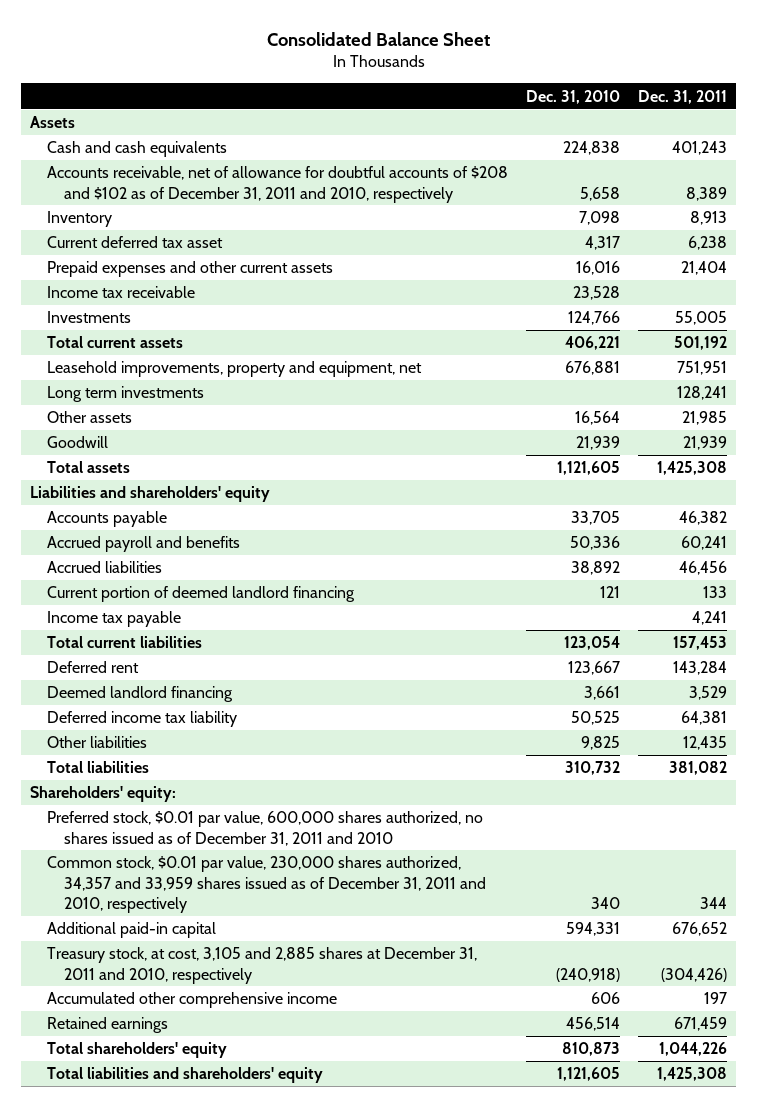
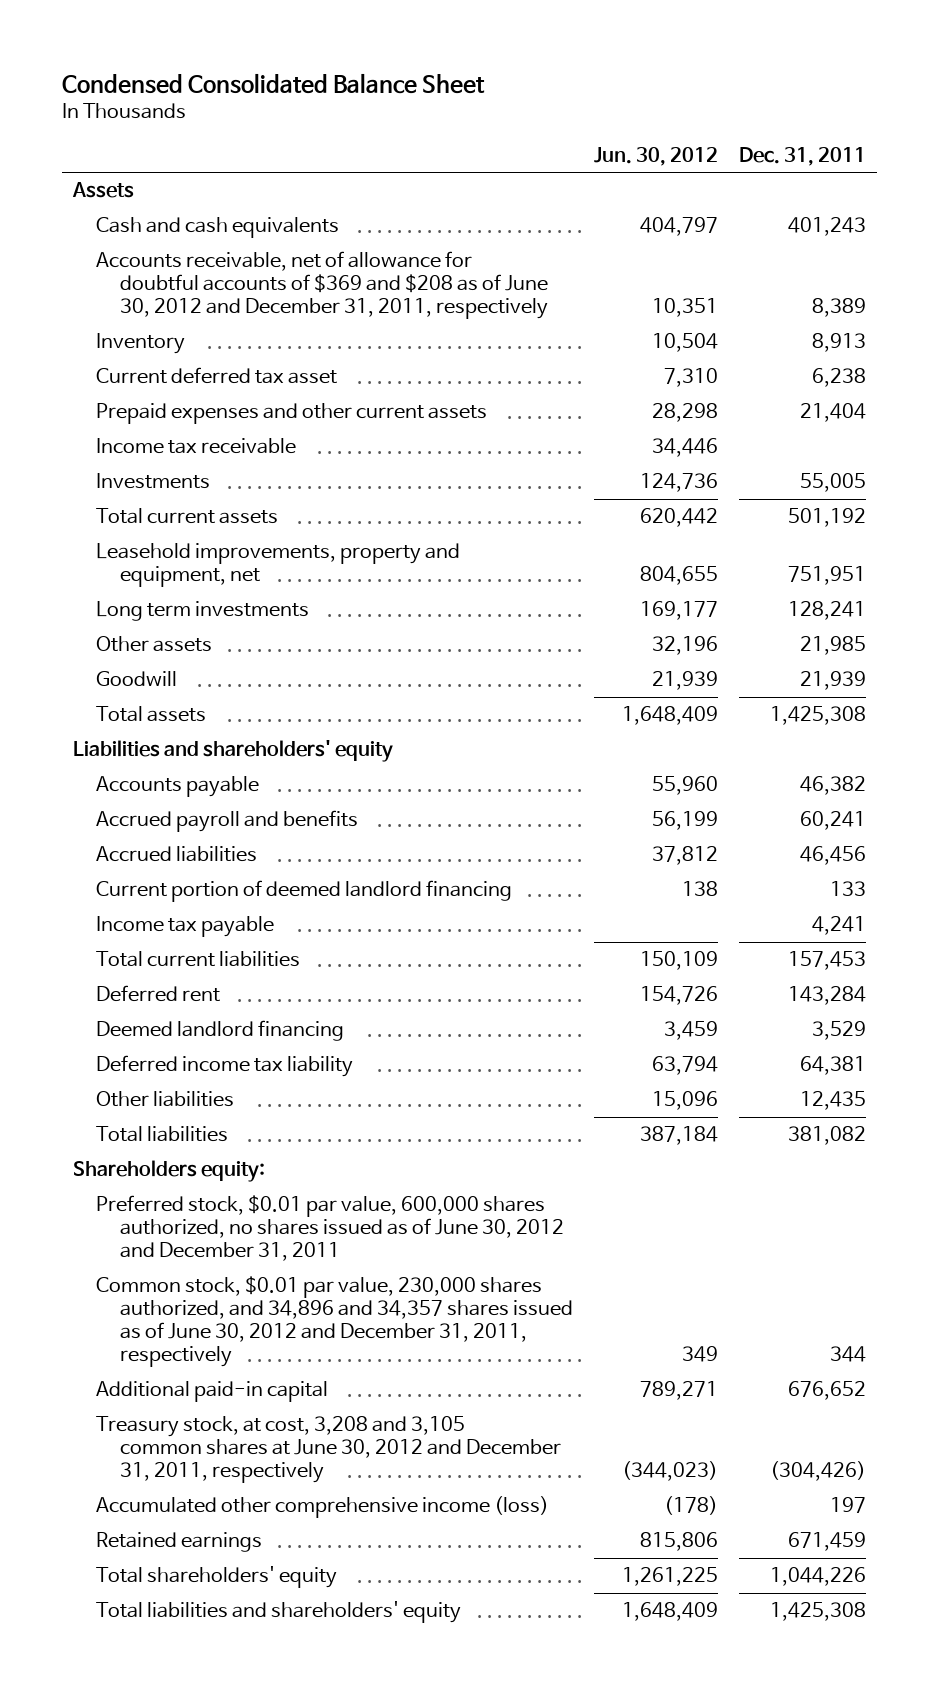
- Consolidated Balance Sheet
+ Condensed Consolidated Balance Sheet
- | Dec. 31, 2010 | Dec. 31, 2011
+ | Jun. 30, 2012 | Dec. 31, 2011
- Accounts receivable, net of allowance for doubtful accounts of $208 and $102 as of December 31, 2011 and 2010, respectively | 5,658 | 8,389
+ Accounts receivable, net of allowance for doubtful accounts of $369 and $208 as of June 30, 2012 and December 31, 2011, respectively | 10,351 | 8,389
- Shareholders' equity:
- Preferred stock, $0.01 par value, 600,000 shares authorized, no shares issued as of December 31, 2011 and 2010
- Common stock, $0.01 par value, 230,000 shares authorized, 34,357 and 33,959 shares issued as of December 31, 2011 and 2010, respectively | 340 | 344
+ Shareholders equity:
+ Preferred stock, $0.01 par value, 600,000 shares authorized, no shares issued as of June 30, 2012 and December 31, 2011
+ Common stock, $0.01 par value, 230,000 shares authorized, and 34,896 and 34,357 shares issued as of June 30, 2012 and December 31, 2011, respectively | 349 | 344
- Treasury stock, at cost, 3,105 and 2,885 shares at December 31, 2011 and 2010, respectively | (240,918) | (304,426)
- Accumulated other comprehensive income | 606 | 197
+ Treasury stock, at cost, 3,208 and 3,105 common shares at June 30, 2012 and December 31, 2011, respectively | (344,023) | (304,426)
+ Accumulated other comprehensive income (loss) | (178) | 197

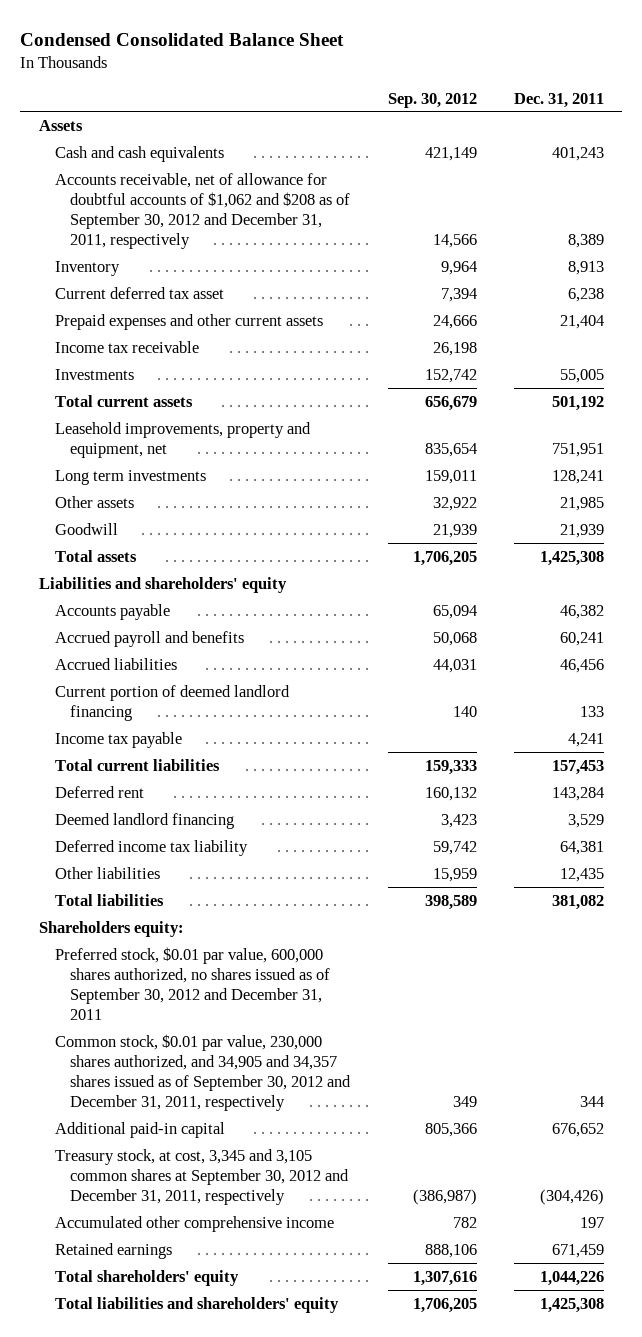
- | Jun. 30, 2012 | Dec. 31, 2011
+ | Sep. 30, 2012 | Dec. 31, 2011
- Accounts receivable, net of allowance for doubtful accounts of $369 and $208 as of June 30, 2012 and December 31, 2011, respectively | 10,351 | 8,389
+ Accounts receivable, net of allowance for doubtful accounts of $1,062 and $208 as of September 30, 2012 and December 31, 2011, respectively | 14,566 | 8,389
- Preferred stock, $0.01 par value, 600,000 shares authorized, no shares issued as of June 30, 2012 and December 31, 2011
- Common stock, $0.01 par value, 230,000 shares authorized, and 34,896 and 34,357 shares issued as of June 30, 2012 and December 31, 2011, respectively | 349 | 344
+ Preferred stock, $0.01 par value, 600,000 shares authorized, no shares issued as of September 30, 2012 and December 31, 2011
+ Common stock, $0.01 par value, 230,000 shares authorized, and 34,905 and 34,357 shares issued as of September 30, 2012 and December 31, 2011, respectively | 349 | 344
- Treasury stock, at cost, 3,208 and 3,105 common shares at June 30, 2012 and December 31, 2011, respectively | (344,023) | (304,426)
- Accumulated other comprehensive income (loss) | (178) | 197
+ Treasury stock, at cost, 3,345 and 3,105 common shares at September 30, 2012 and December 31, 2011, respectively | (386,987) | (304,426)
+ Accumulated other comprehensive income | 782 | 197

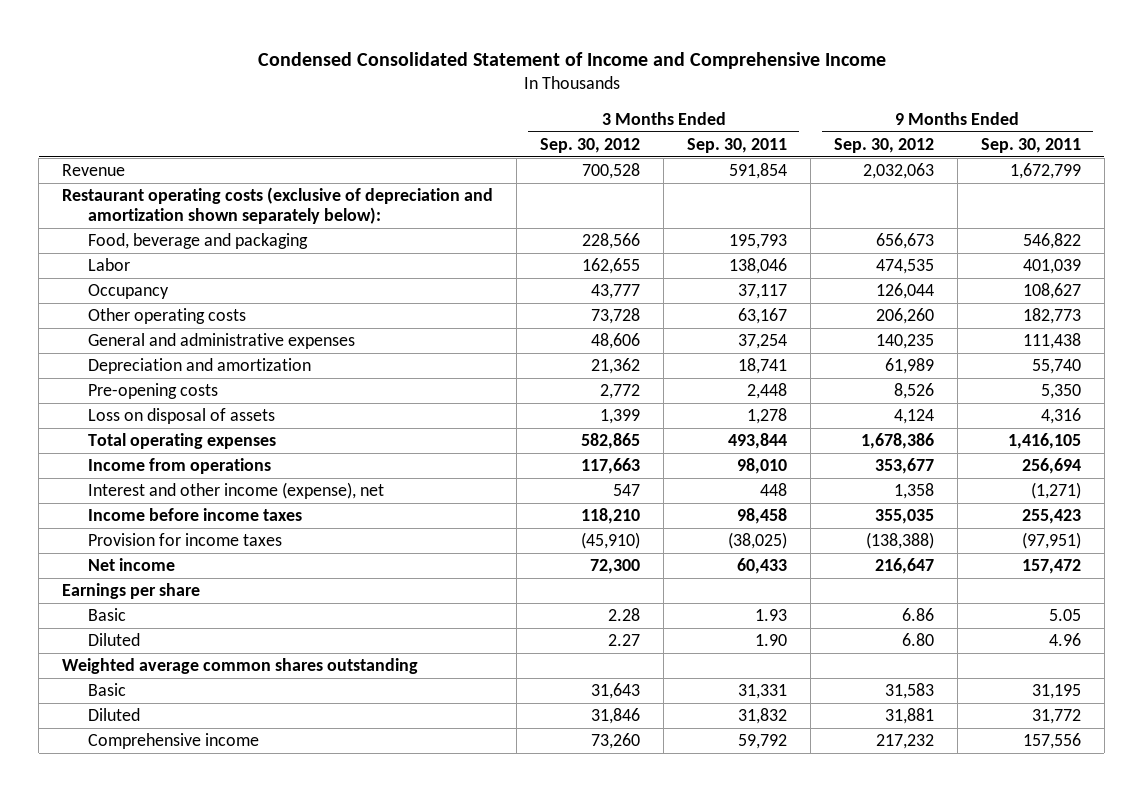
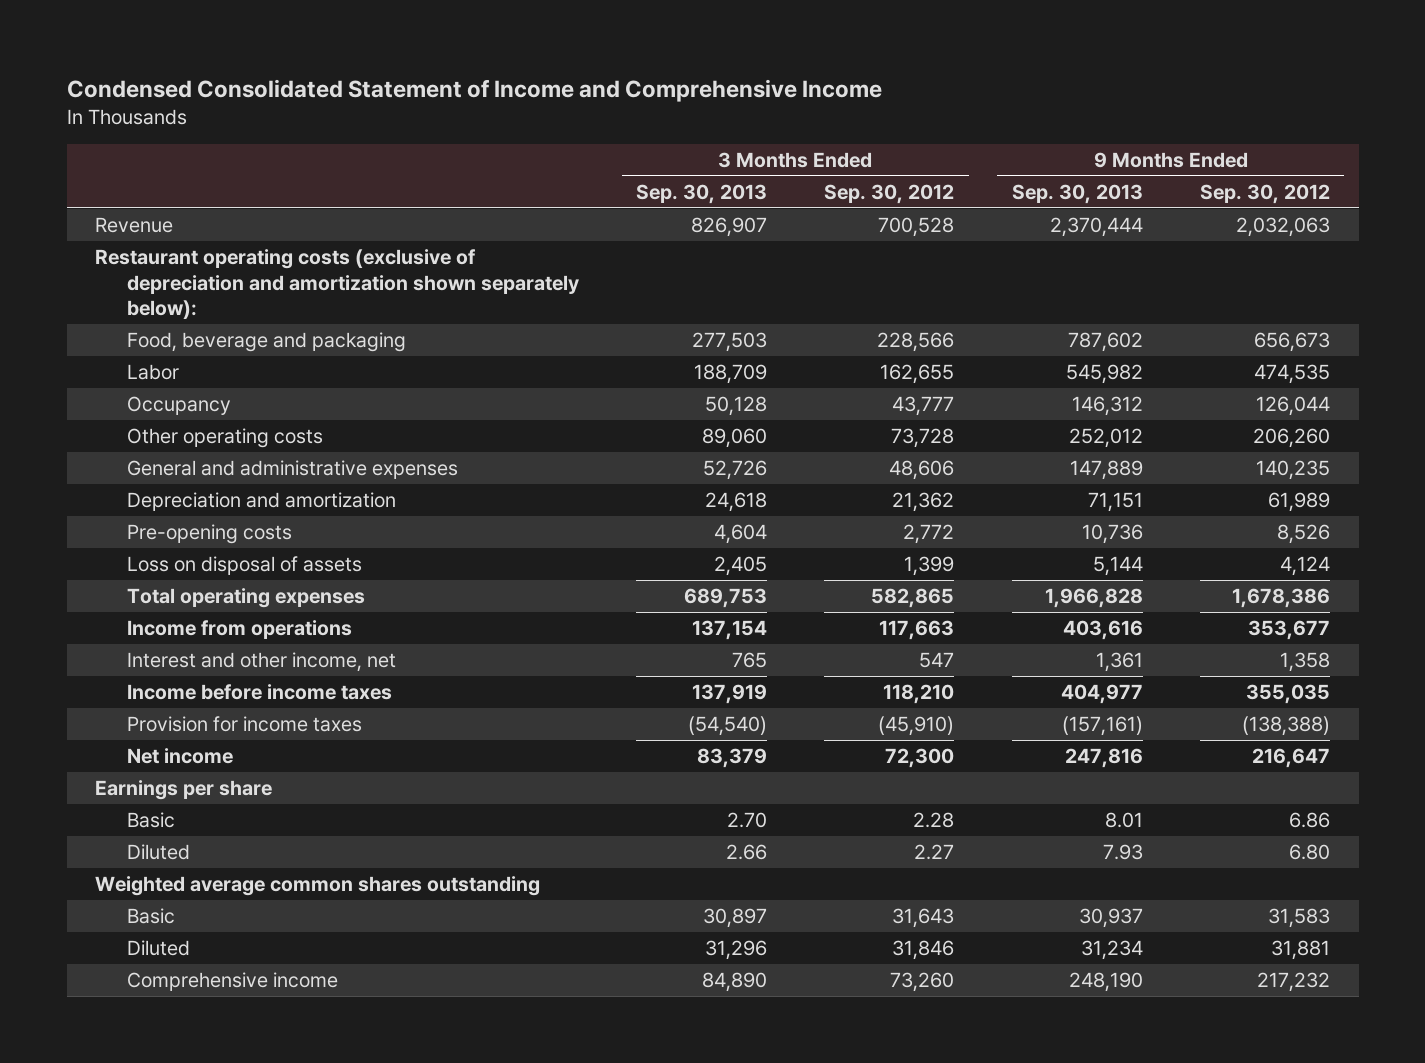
- | 3 Months Ended Sep. 30, 2012 | 3 Months Ended Sep. 30, 2011 | 9 Months Ended Sep. 30, 2012 | 9 Months Ended Sep. 30, 2011
+ | 3 Months Ended Sep. 30, 2013 | 3 Months Ended Sep. 30, 2012 | 9 Months Ended Sep. 30, 2013 | 9 Months Ended Sep. 30, 2012
- Interest and other income (expense), net | 547 | 448 | 1,358 | (1,271)
+ Interest and other income, net | 765 | 547 | 1,361 | 1,358

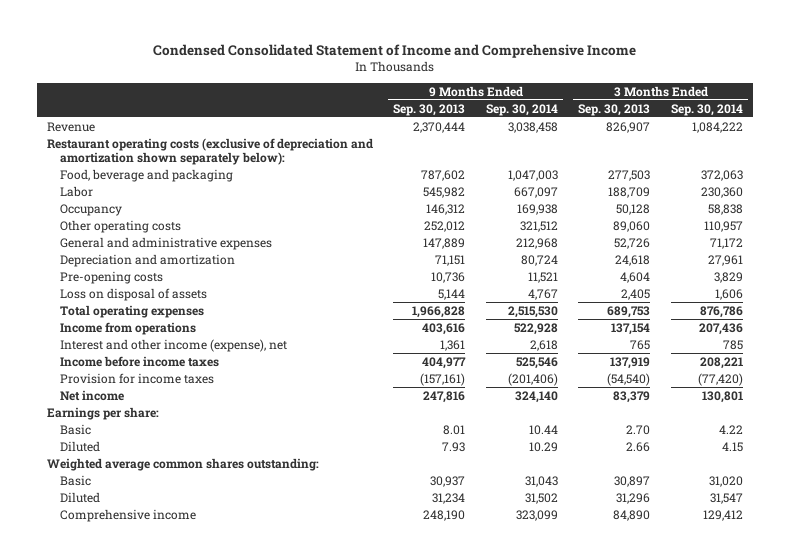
- | 3 Months Ended Sep. 30, 2013 | 3 Months Ended Sep. 30, 2012 | 9 Months Ended Sep. 30, 2013 | 9 Months Ended Sep. 30, 2012
+ | 9 Months Ended Sep. 30, 2013 | 9 Months Ended Sep. 30, 2014 | 3 Months Ended Sep. 30, 2013 | 3 Months Ended Sep. 30, 2014
- Interest and other income, net | 765 | 547 | 1,361 | 1,358
+ Interest and other income (expense), net | 1,361 | 2,618 | 765 | 785
- Earnings per share
+ Earnings per share:
- Weighted average common shares outstanding
+ Weighted average common shares outstanding:

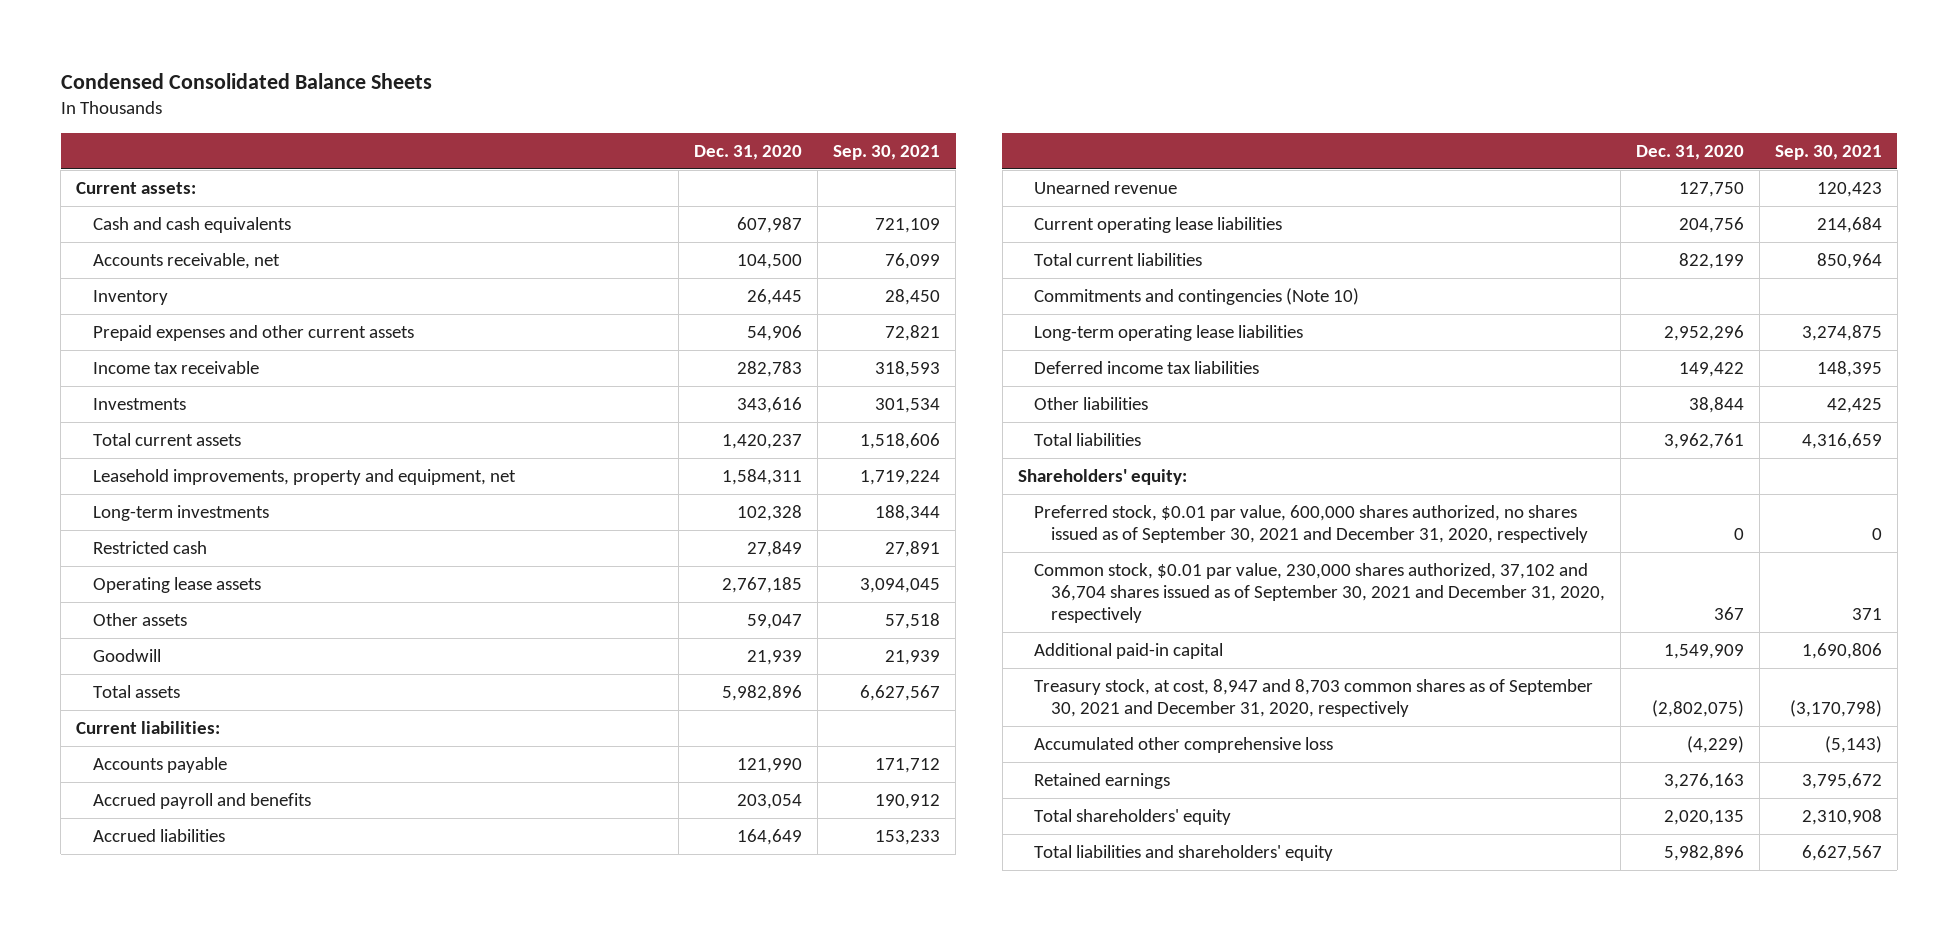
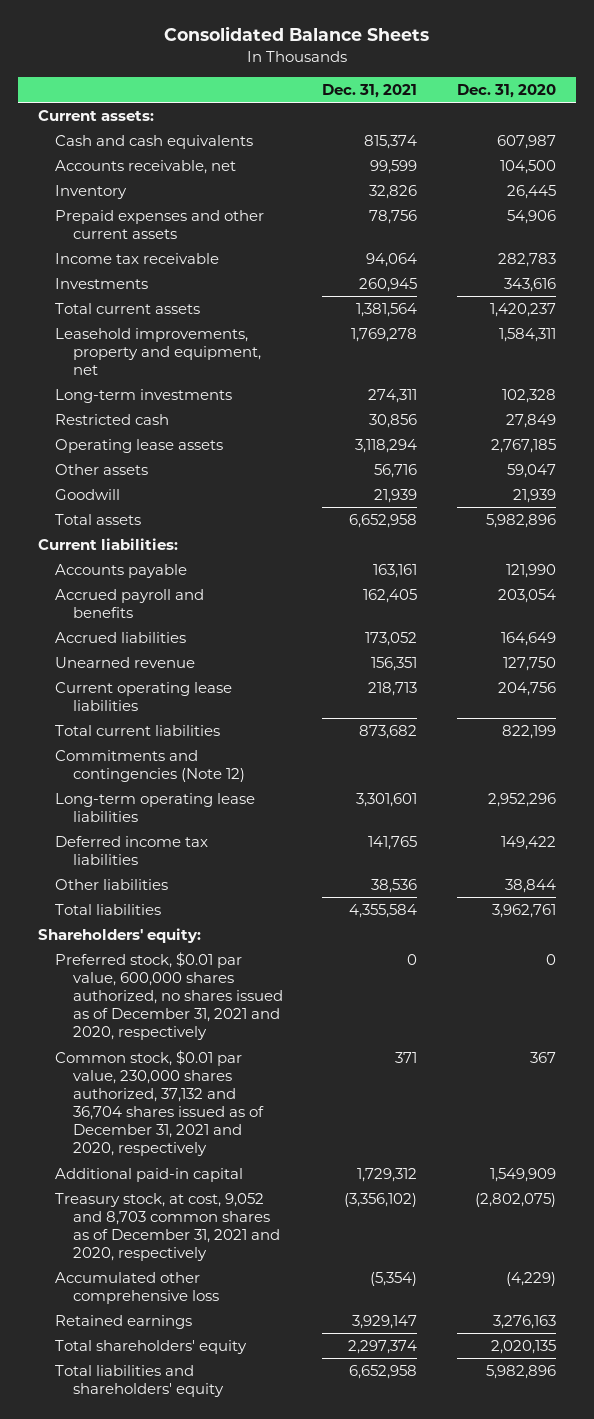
- Condensed Consolidated Balance Sheets
+ Consolidated Balance Sheets
- | Dec. 31, 2020 | Sep. 30, 2021
+ | Dec. 31, 2021 | Dec. 31, 2020
- Commitments and contingencies (Note 10)
+ Commitments and contingencies (Note 12)
- Preferred stock, $0.01 par value, 600,000 shares authorized, no shares issued as of September 30, 2021 and December 31, 2020, respectively | 0 | 0
- Common stock, $0.01 par value, 230,000 shares authorized, 37,102 and 36,704 shares issued as of September 30, 2021 and December 31, 2020, respectively | 367 | 371
+ Preferred stock, $0.01 par value, 600,000 shares authorized, no shares issued as of December 31, 2021 and 2020, respectively | 0 | 0
+ Common stock, $0.01 par value, 230,000 shares authorized, 37,132 and 36,704 shares issued as of December 31, 2021 and 2020, respectively | 371 | 367
- Treasury stock, at cost, 8,947 and 8,703 common shares as of September 30, 2021 and December 31, 2020, respectively | (2,802,075) | (3,170,798)
+ Treasury stock, at cost, 9,052 and 8,703 common shares as of December 31, 2021 and 2020, respectively | (3,356,102) | (2,802,075)

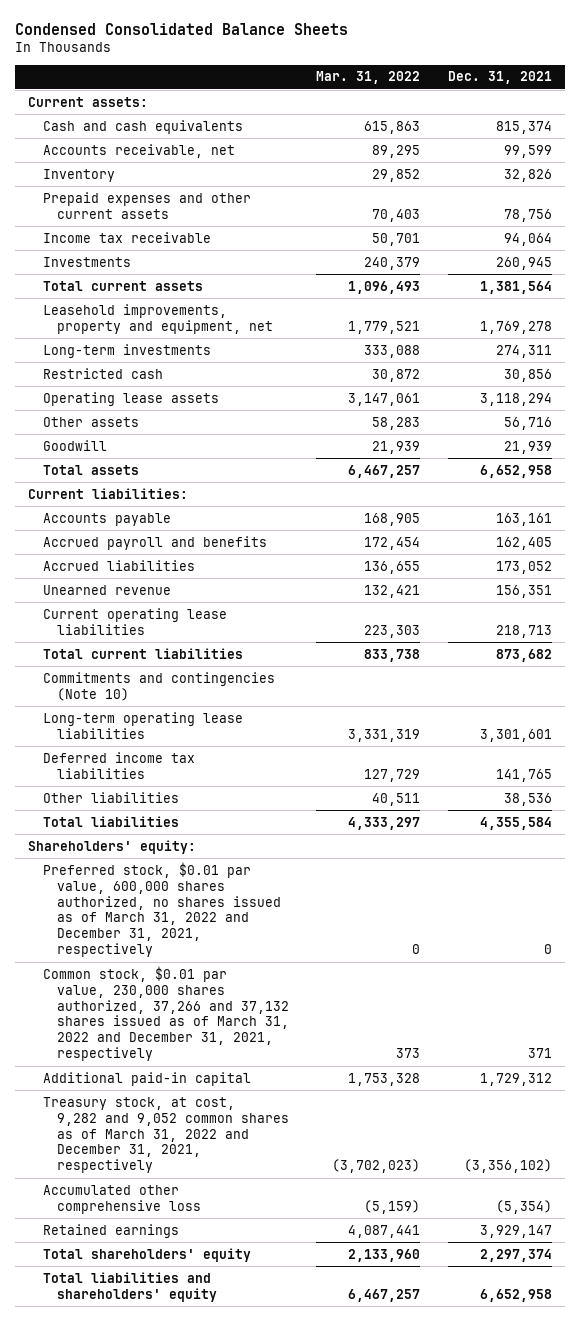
- Consolidated Balance Sheets
+ Condensed Consolidated Balance Sheets
- | Dec. 31, 2021 | Dec. 31, 2020
+ | Mar. 31, 2022 | Dec. 31, 2021
- Commitments and contingencies (Note 12)
+ Commitments and contingencies (Note 10)
- Preferred stock, $0.01 par value, 600,000 shares authorized, no shares issued as of December 31, 2021 and 2020, respectively | 0 | 0
- Common stock, $0.01 par value, 230,000 shares authorized, 37,132 and 36,704 shares issued as of December 31, 2021 and 2020, respectively | 371 | 367
+ Preferred stock, $0.01 par value, 600,000 shares authorized, no shares issued as of March 31, 2022 and December 31, 2021, respectively | 0 | 0
+ Common stock, $0.01 par value, 230,000 shares authorized, 37,266 and 37,132 shares issued as of March 31, 2022 and December 31, 2021, respectively | 373 | 371
- Treasury stock, at cost, 9,052 and 8,703 common shares as of December 31, 2021 and 2020, respectively | (3,356,102) | (2,802,075)
+ Treasury stock, at cost, 9,282 and 9,052 common shares as of March 31, 2022 and December 31, 2021, respectively | (3,702,023) | (3,356,102)

